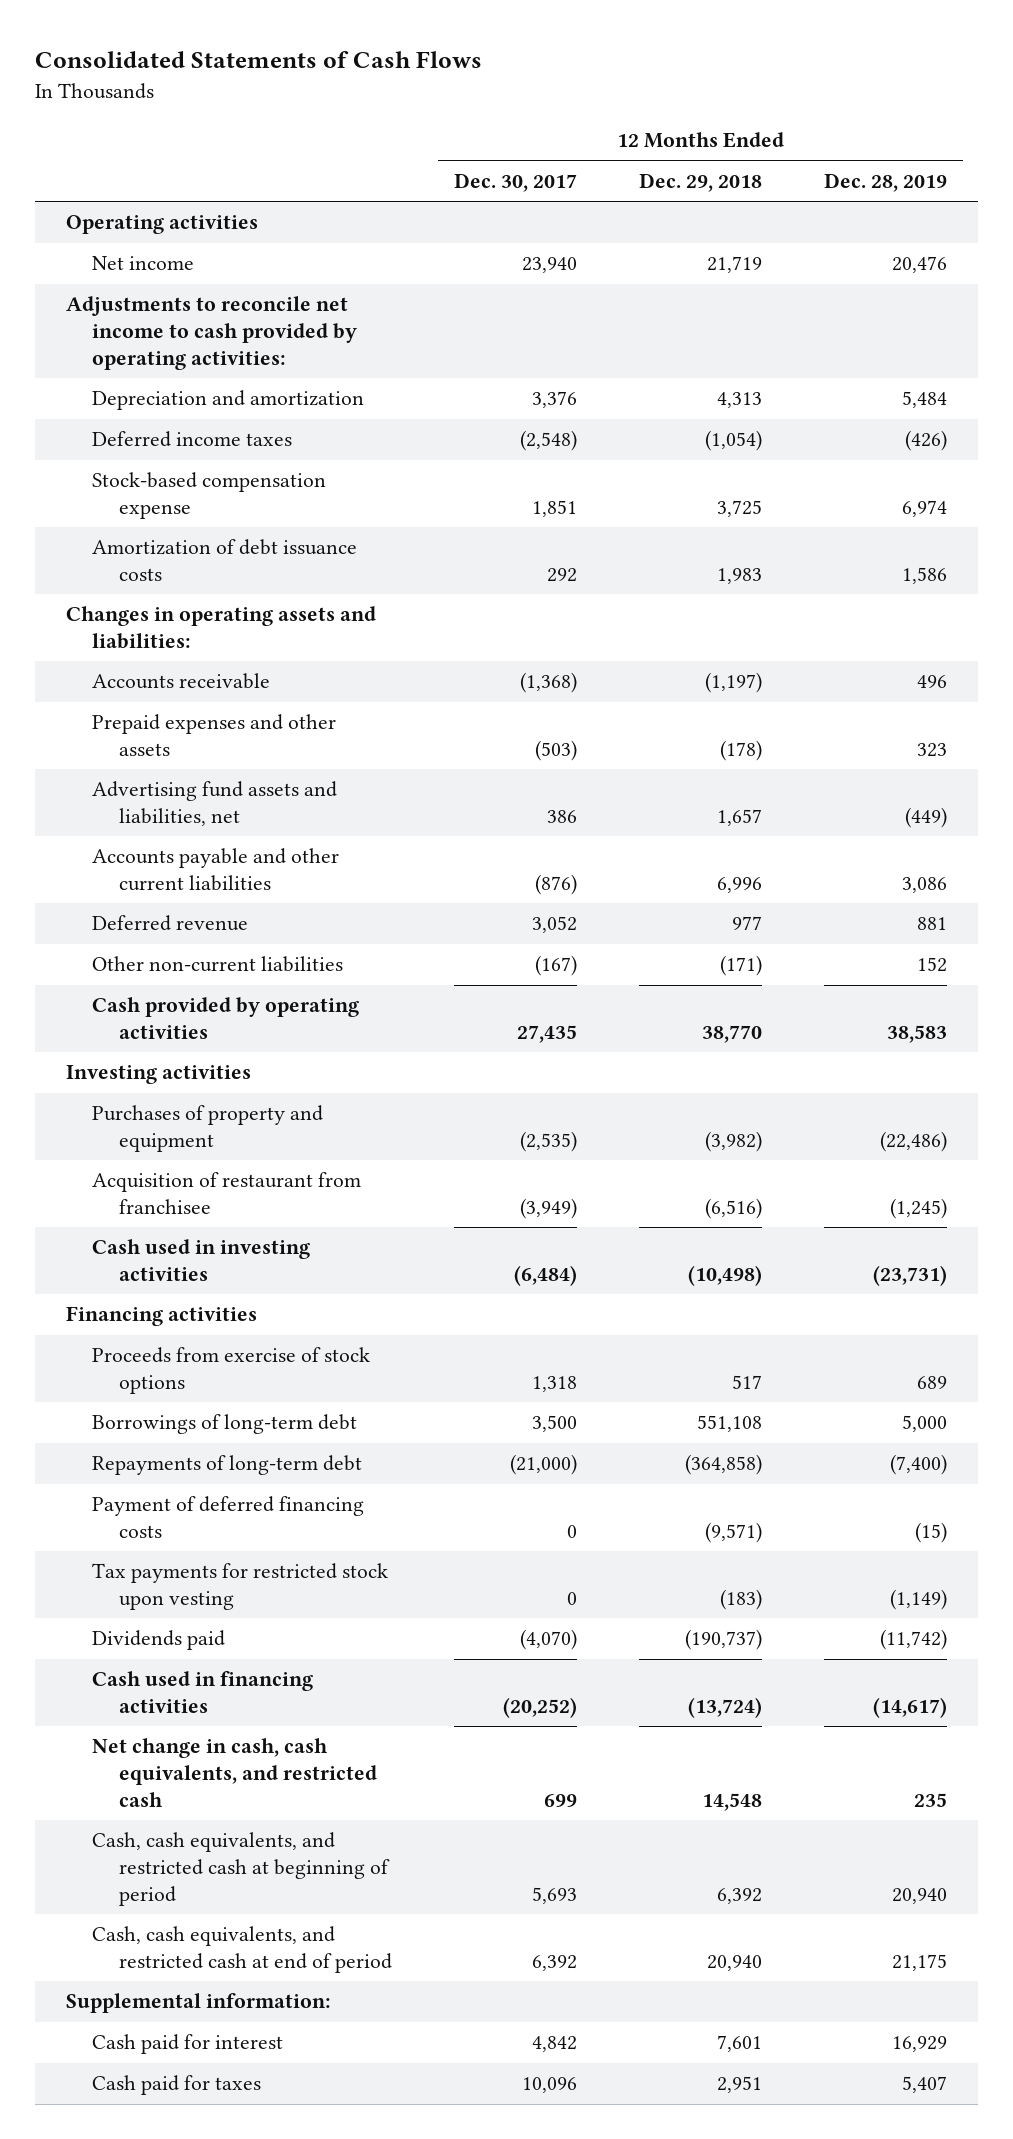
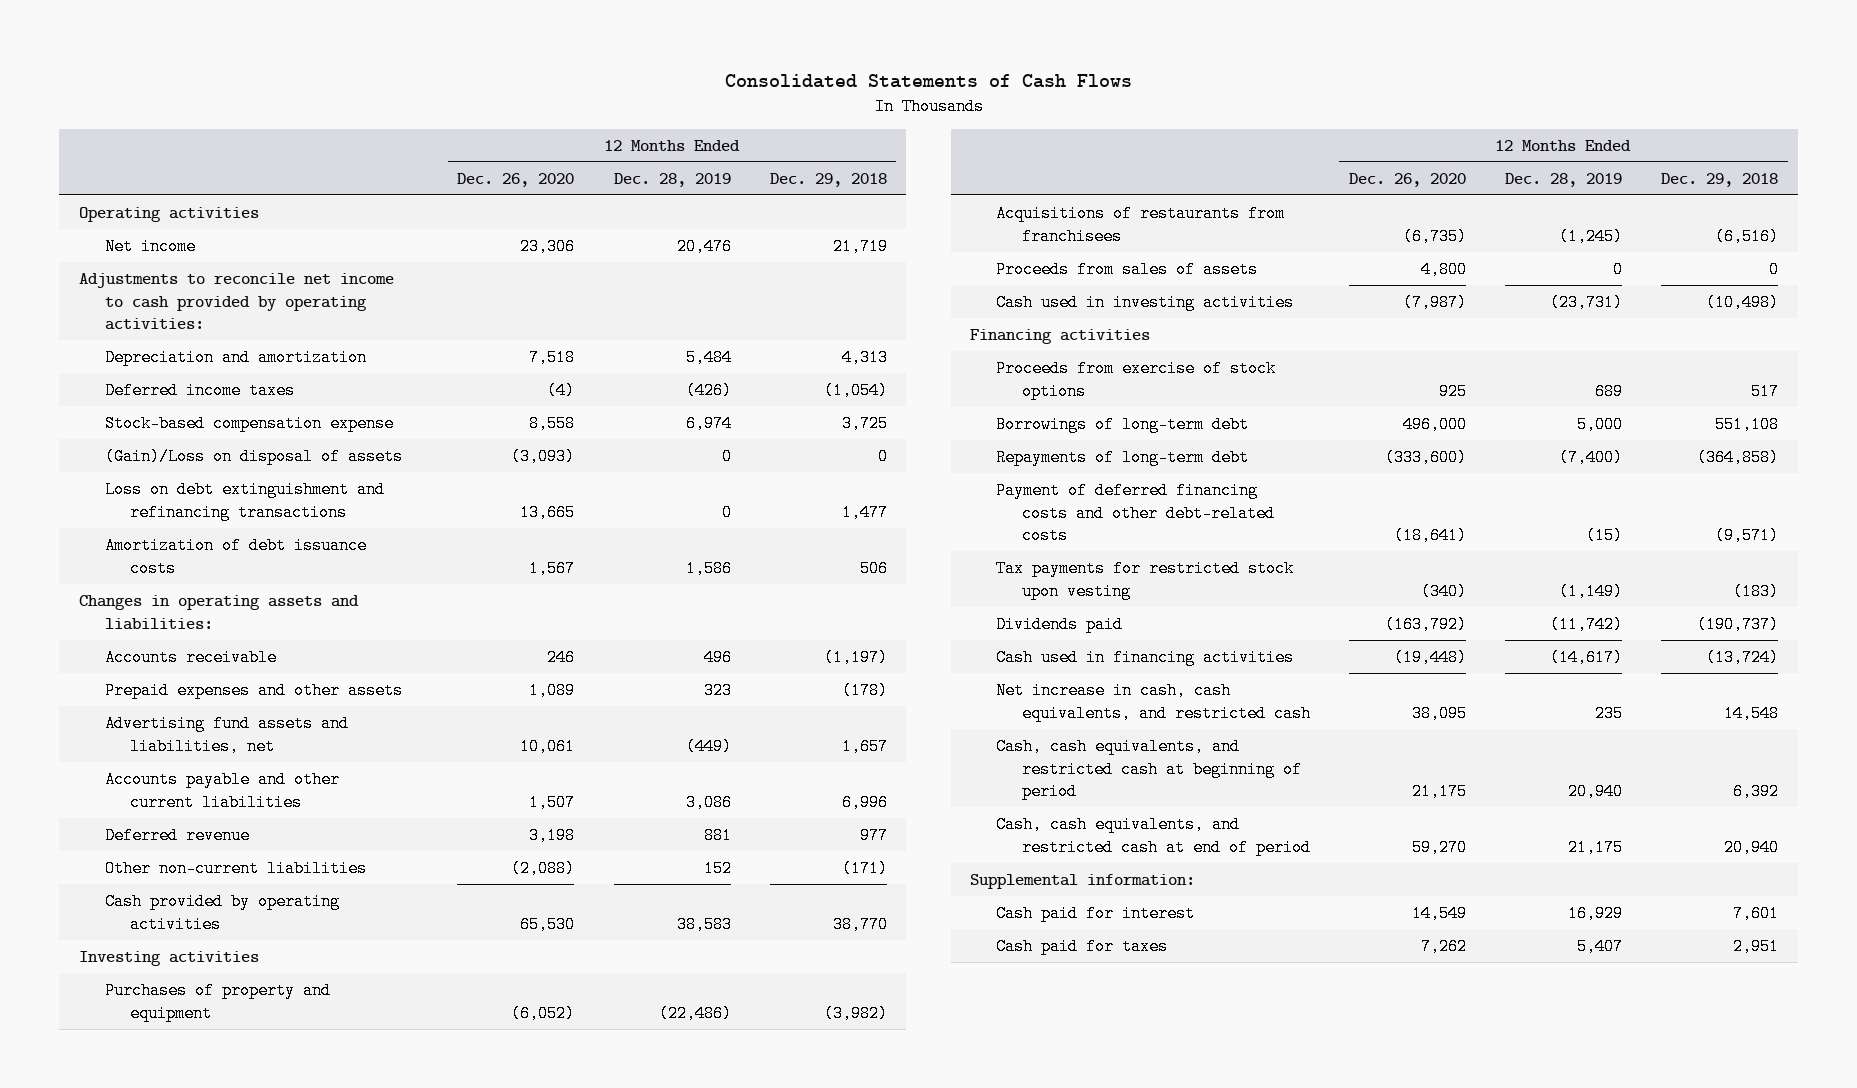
- | 12 Months Ended Dec. 30, 2017 | 12 Months Ended Dec. 29, 2018 | 12 Months Ended Dec. 28, 2019
+ | 12 Months Ended Dec. 26, 2020 | 12 Months Ended Dec. 28, 2019 | 12 Months Ended Dec. 29, 2018
- Amortization of debt issuance costs | 292 | 1,983 | 1,586
+ (Gain)/Loss on disposal of assets | (3,093) | 0 | 0
+ Loss on debt extinguishment and refinancing transactions | 13,665 | 0 | 1,477
+ Amortization of debt issuance costs | 1,567 | 1,586 | 506
- Acquisition of restaurant from franchisee | (3,949) | (6,516) | (1,245)
+ Acquisitions of restaurants from franchisees | (6,735) | (1,245) | (6,516)
+ Proceeds from sales of assets | 4,800 | 0 | 0
- Payment of deferred financing costs | 0 | (9,571) | (15)
+ Payment of deferred financing costs and other debt-related costs | (18,641) | (15) | (9,571)
- Net change in cash, cash equivalents, and restricted cash | 699 | 14,548 | 235
+ Net increase in cash, cash equivalents, and restricted cash | 38,095 | 235 | 14,548

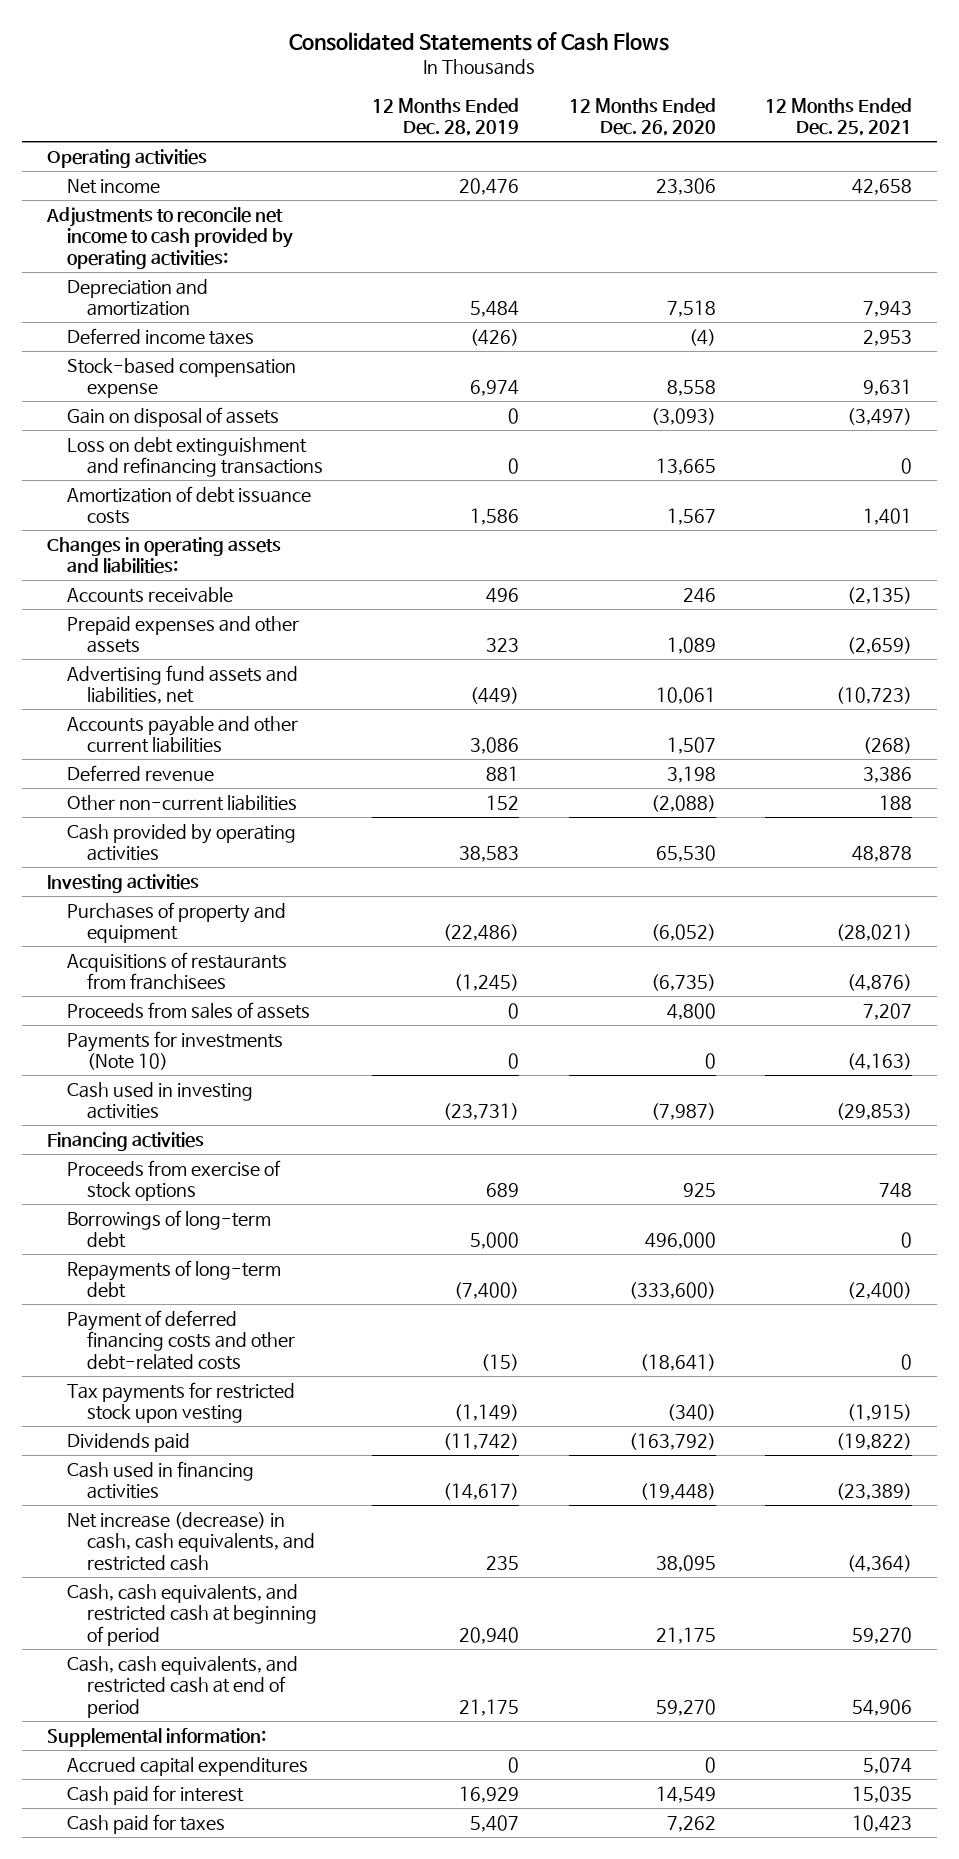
- | 12 Months Ended Dec. 26, 2020 | 12 Months Ended Dec. 28, 2019 | 12 Months Ended Dec. 29, 2018
+ | 12 Months Ended Dec. 28, 2019 | 12 Months Ended Dec. 26, 2020 | 12 Months Ended Dec. 25, 2021
- (Gain)/Loss on disposal of assets | (3,093) | 0 | 0
+ Gain on disposal of assets | 0 | (3,093) | (3,497)
+ Payments for investments (Note 10) | 0 | 0 | (4,163)
- Net increase in cash, cash equivalents, and restricted cash | 38,095 | 235 | 14,548
+ Net increase (decrease) in cash, cash equivalents, and restricted cash | 235 | 38,095 | (4,364)
+ Accrued capital expenditures | 0 | 0 | 5,074

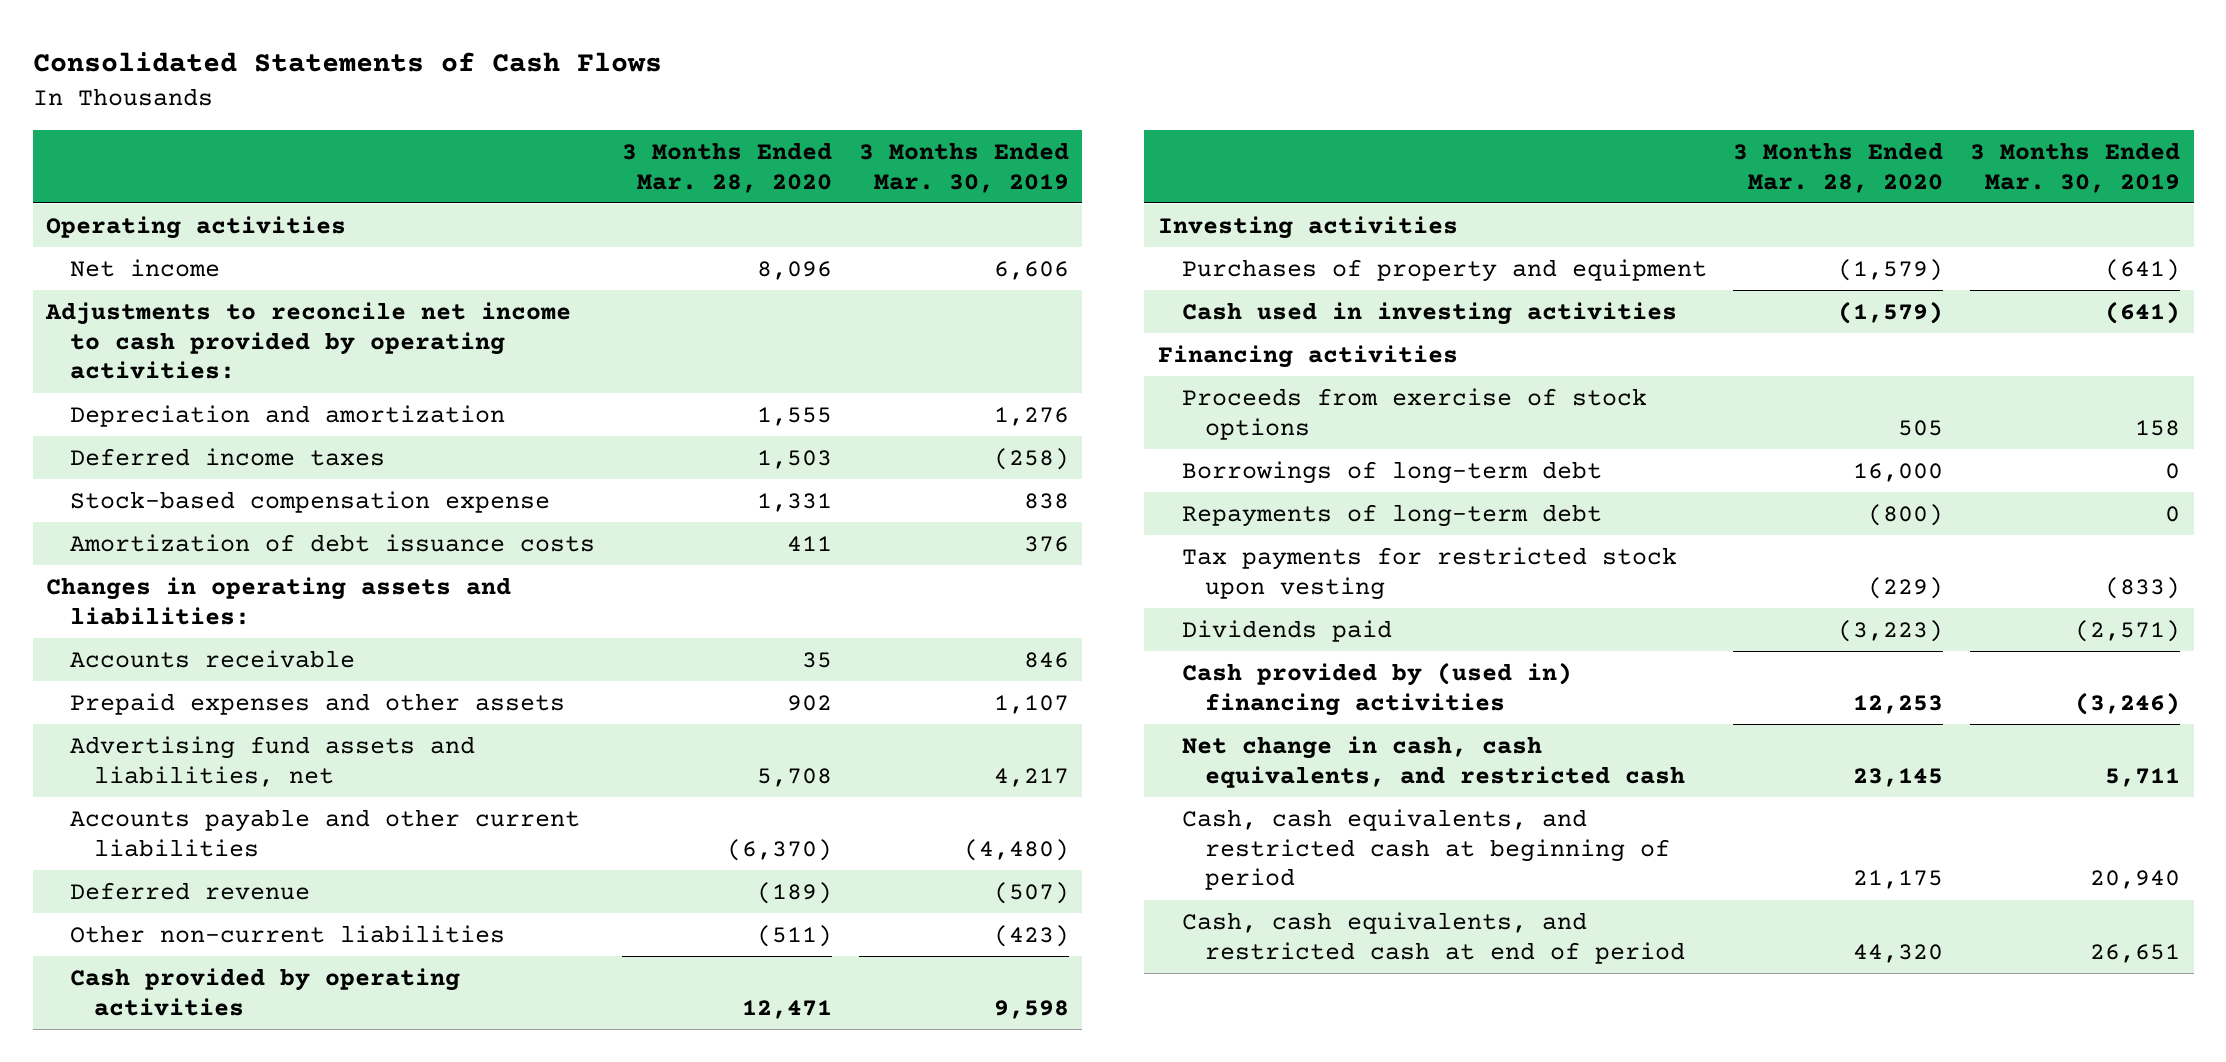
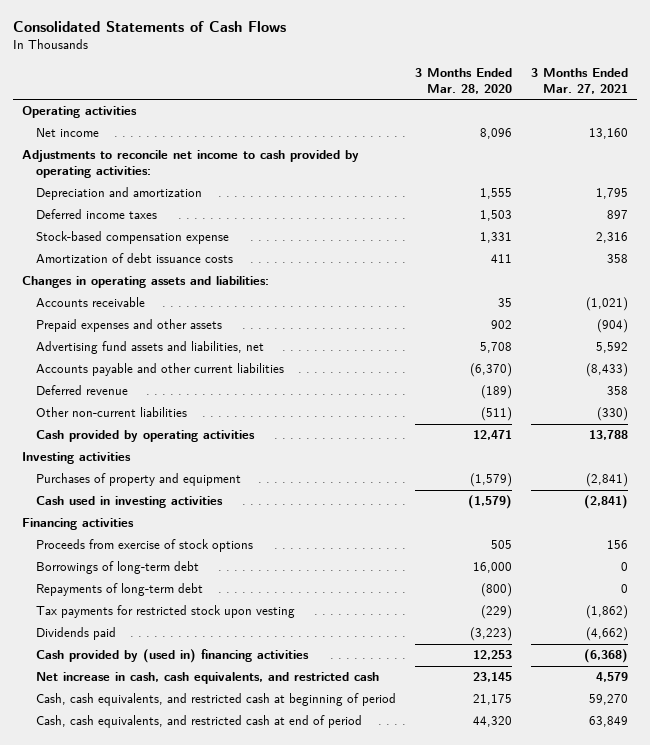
- | 3 Months Ended Mar. 28, 2020 | 3 Months Ended Mar. 30, 2019
+ | 3 Months Ended Mar. 28, 2020 | 3 Months Ended Mar. 27, 2021
- Net change in cash, cash equivalents, and restricted cash | 23,145 | 5,711
+ Net increase in cash, cash equivalents, and restricted cash | 23,145 | 4,579

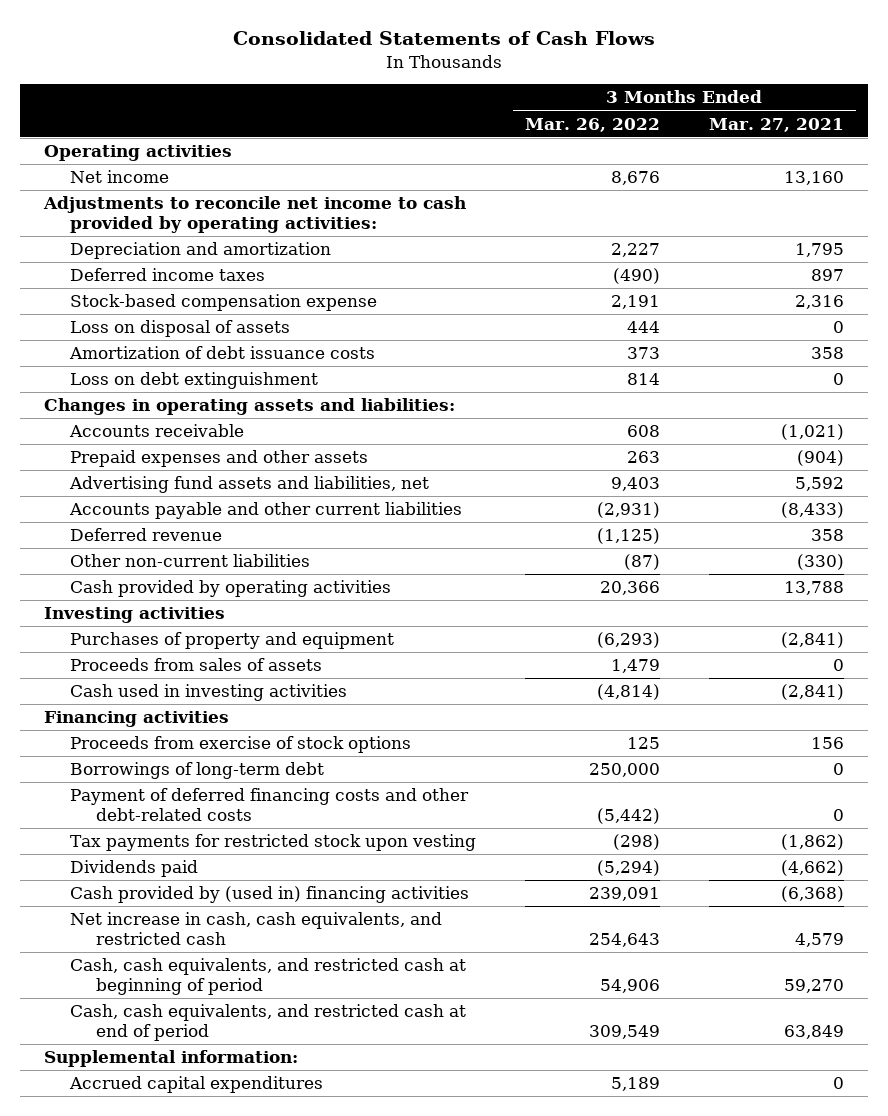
- | 3 Months Ended Mar. 28, 2020 | 3 Months Ended Mar. 27, 2021
+ | 3 Months Ended Mar. 26, 2022 | 3 Months Ended Mar. 27, 2021
+ Loss on disposal of assets | 444 | 0
+ Loss on debt extinguishment | 814 | 0
+ Proceeds from sales of assets | 1,479 | 0
- Repayments of long-term debt | (800) | 0
+ Payment of deferred financing costs and other debt-related costs | (5,442) | 0
+ Supplemental information:
+ Accrued capital expenditures | 5,189 | 0

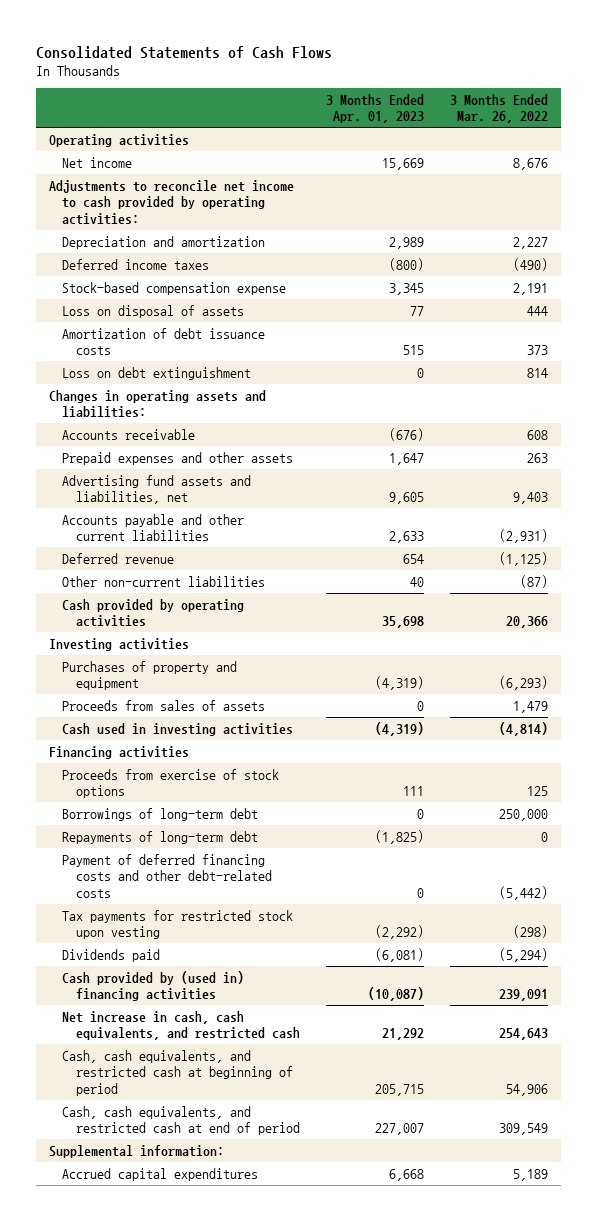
- | 3 Months Ended Mar. 26, 2022 | 3 Months Ended Mar. 27, 2021
+ | 3 Months Ended Apr. 01, 2023 | 3 Months Ended Mar. 26, 2022
+ Repayments of long-term debt | (1,825) | 0

